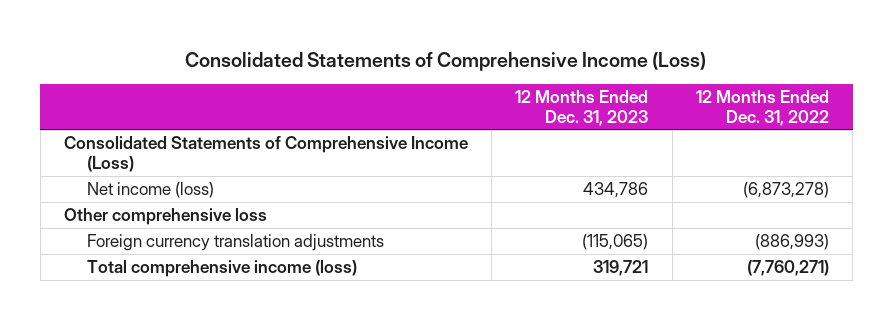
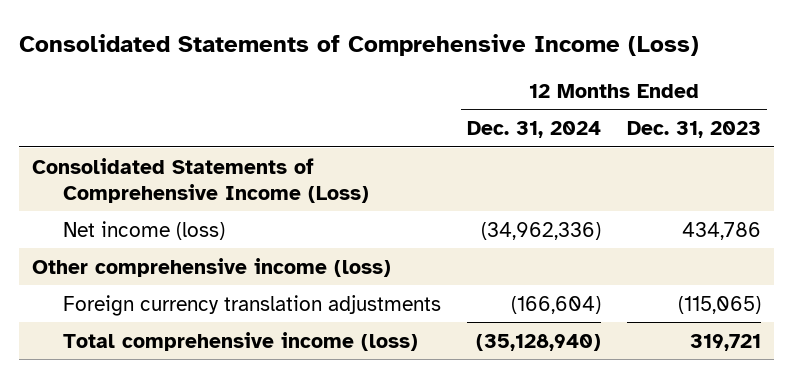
- | 12 Months Ended Dec. 31, 2023 | 12 Months Ended Dec. 31, 2022
+ | 12 Months Ended Dec. 31, 2024 | 12 Months Ended Dec. 31, 2023
- Other comprehensive loss
+ Other comprehensive income (loss)

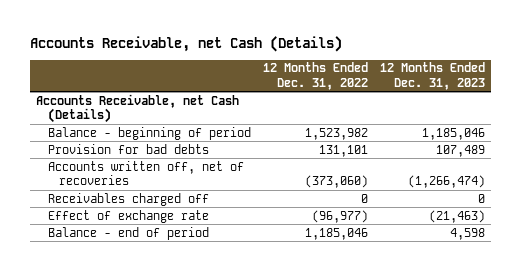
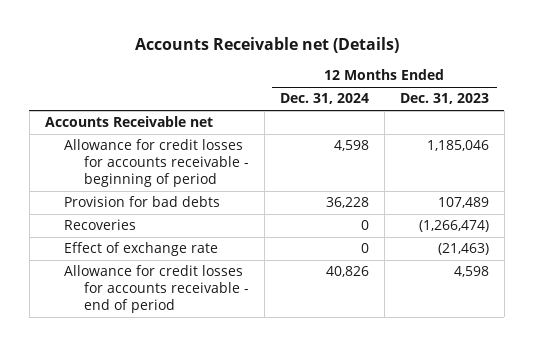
- Accounts Receivable, net Cash (Details)
+ Accounts Receivable net (Details)
- | 12 Months Ended Dec. 31, 2022 | 12 Months Ended Dec. 31, 2023
+ | 12 Months Ended Dec. 31, 2024 | 12 Months Ended Dec. 31, 2023
- Accounts Receivable, net Cash (Details)
- Balance - beginning of period | 1,523,982 | 1,185,046
+ Accounts Receivable net
+ Allowance for credit losses for accounts receivable - beginning of period | 4,598 | 1,185,046
- Accounts written off, net of recoveries | (373,060) | (1,266,474)
- Receivables charged off | 0 | 0
+ Recoveries | 0 | (1,266,474)
- Balance - end of period | 1,185,046 | 4,598
+ Allowance for credit losses for accounts receivable - end of period | 40,826 | 4,598

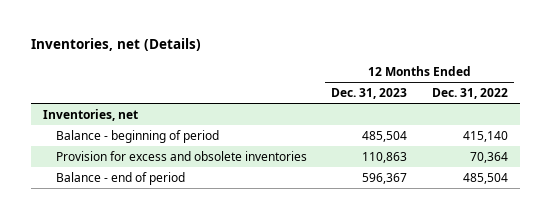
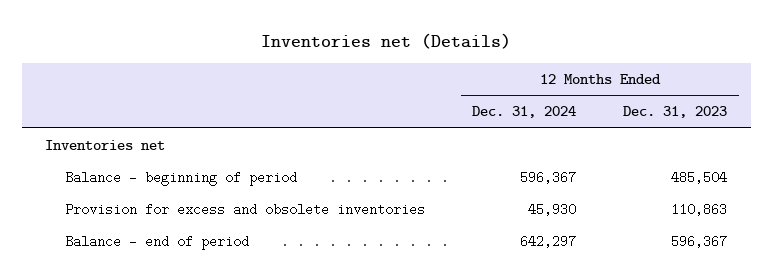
- Inventories, net (Details)
+ Inventories net (Details)
- | 12 Months Ended Dec. 31, 2023 | 12 Months Ended Dec. 31, 2022
+ | 12 Months Ended Dec. 31, 2024 | 12 Months Ended Dec. 31, 2023
- Inventories, net
+ Inventories net

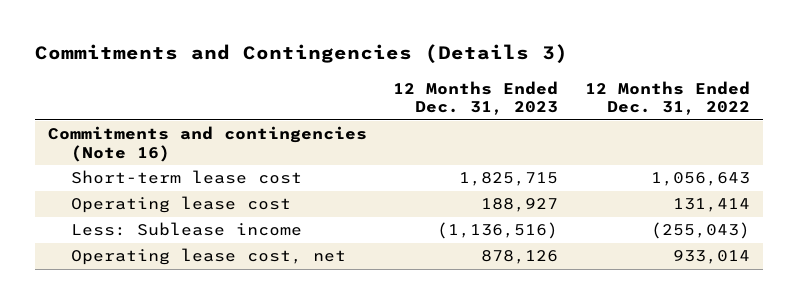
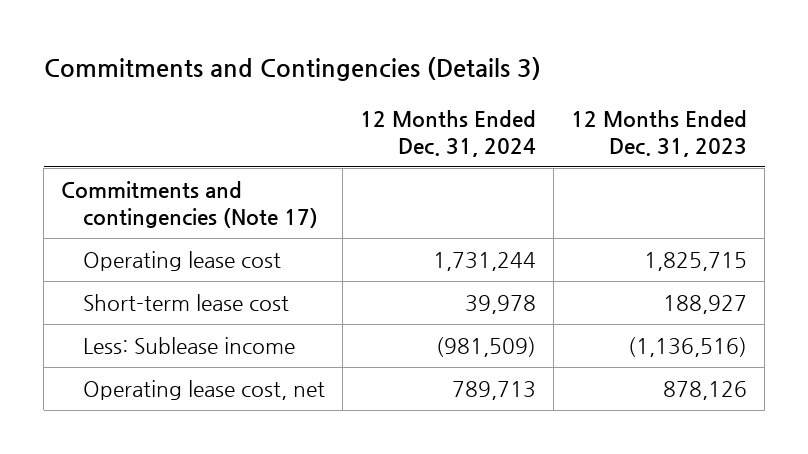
- | 12 Months Ended Dec. 31, 2023 | 12 Months Ended Dec. 31, 2022
+ | 12 Months Ended Dec. 31, 2024 | 12 Months Ended Dec. 31, 2023
- Commitments and contingencies (Note 16)
- Short-term lease cost | 1,825,715 | 1,056,643
- Operating lease cost | 188,927 | 131,414
+ Commitments and contingencies (Note 17)
+ Operating lease cost | 1,731,244 | 1,825,715
+ Short-term lease cost | 39,978 | 188,927

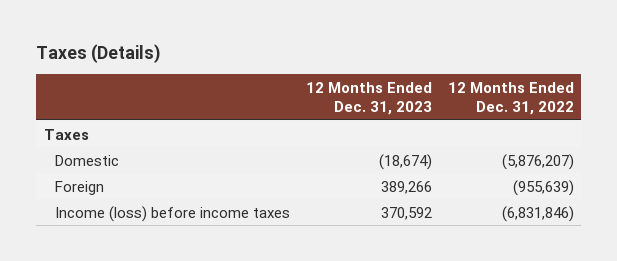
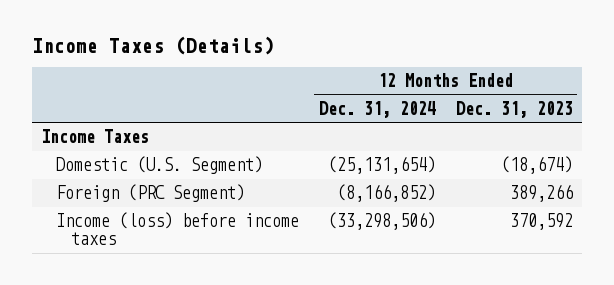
- Taxes (Details)
+ Income Taxes (Details)
- | 12 Months Ended Dec. 31, 2023 | 12 Months Ended Dec. 31, 2022
+ | 12 Months Ended Dec. 31, 2024 | 12 Months Ended Dec. 31, 2023
- Taxes
- Domestic | (18,674) | (5,876,207)
- Foreign | 389,266 | (955,639)
+ Income Taxes
+ Domestic (U.S. Segment) | (25,131,654) | (18,674)
+ Foreign (PRC Segment) | (8,166,852) | 389,266

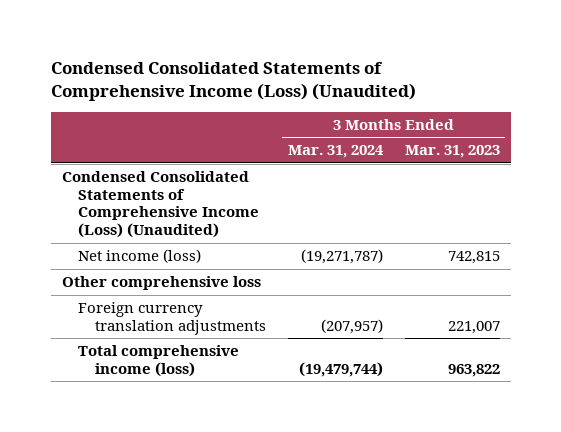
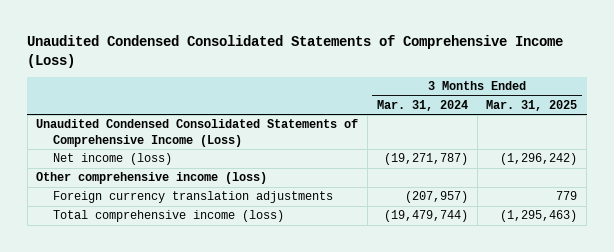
- Condensed Consolidated Statements of Comprehensive Income (Loss) (Unaudited)
+ Unaudited Condensed Consolidated Statements of Comprehensive Income (Loss)
- | 3 Months Ended Mar. 31, 2024 | 3 Months Ended Mar. 31, 2023
+ | 3 Months Ended Mar. 31, 2024 | 3 Months Ended Mar. 31, 2025
- Condensed Consolidated Statements of Comprehensive Income (Loss) (Unaudited)
+ Unaudited Condensed Consolidated Statements of Comprehensive Income (Loss)
- Other comprehensive loss
+ Other comprehensive income (loss)

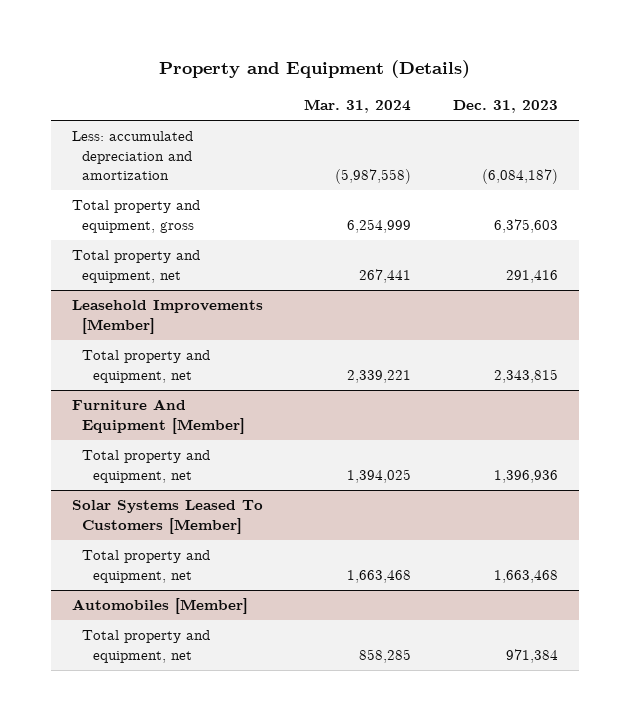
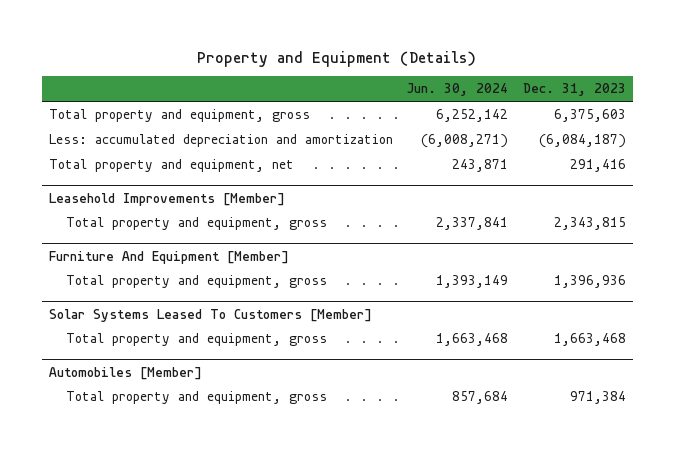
- | Mar. 31, 2024 | Dec. 31, 2023
+ | Jun. 30, 2024 | Dec. 31, 2023
moved down: Less: accumulated depreciation and amortization | (6,008,271) | (6,084,187)
@ Leasehold Improvements [Member]
- Total property and equipment, net | 2,339,221 | 2,343,815
+ Total property and equipment, gross | 2,337,841 | 2,343,815
@ Furniture And Equipment [Member]
- Total property and equipment, net | 1,394,025 | 1,396,936
+ Total property and equipment, gross | 1,393,149 | 1,396,936
@ Solar Systems Leased To Customers [Member]
- Total property and equipment, net | 1,663,468 | 1,663,468
+ Total property and equipment, gross | 1,663,468 | 1,663,468
@ Automobiles [Member]
- Total property and equipment, net | 858,285 | 971,384
+ Total property and equipment, gross | 857,684 | 971,384

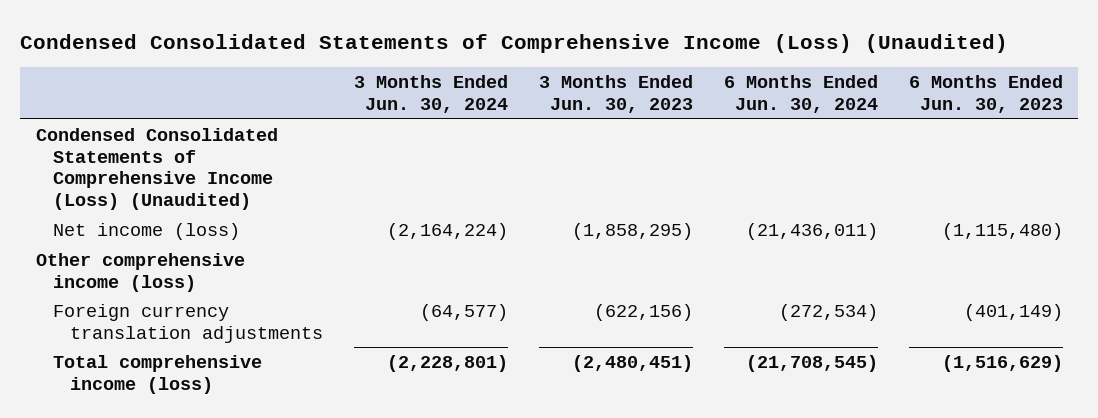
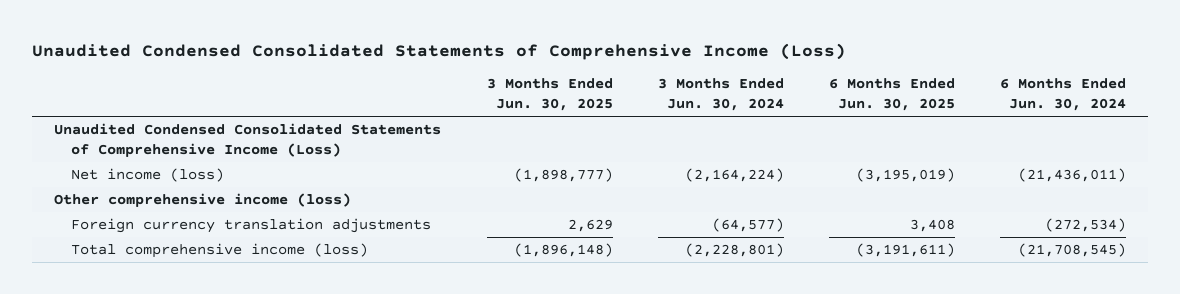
- Condensed Consolidated Statements of Comprehensive Income (Loss) (Unaudited)
+ Unaudited Condensed Consolidated Statements of Comprehensive Income (Loss)
- | 3 Months Ended Jun. 30, 2024 | 3 Months Ended Jun. 30, 2023 | 6 Months Ended Jun. 30, 2024 | 6 Months Ended Jun. 30, 2023
+ | 3 Months Ended Jun. 30, 2025 | 3 Months Ended Jun. 30, 2024 | 6 Months Ended Jun. 30, 2025 | 6 Months Ended Jun. 30, 2024
- Condensed Consolidated Statements of Comprehensive Income (Loss) (Unaudited)
+ Unaudited Condensed Consolidated Statements of Comprehensive Income (Loss)

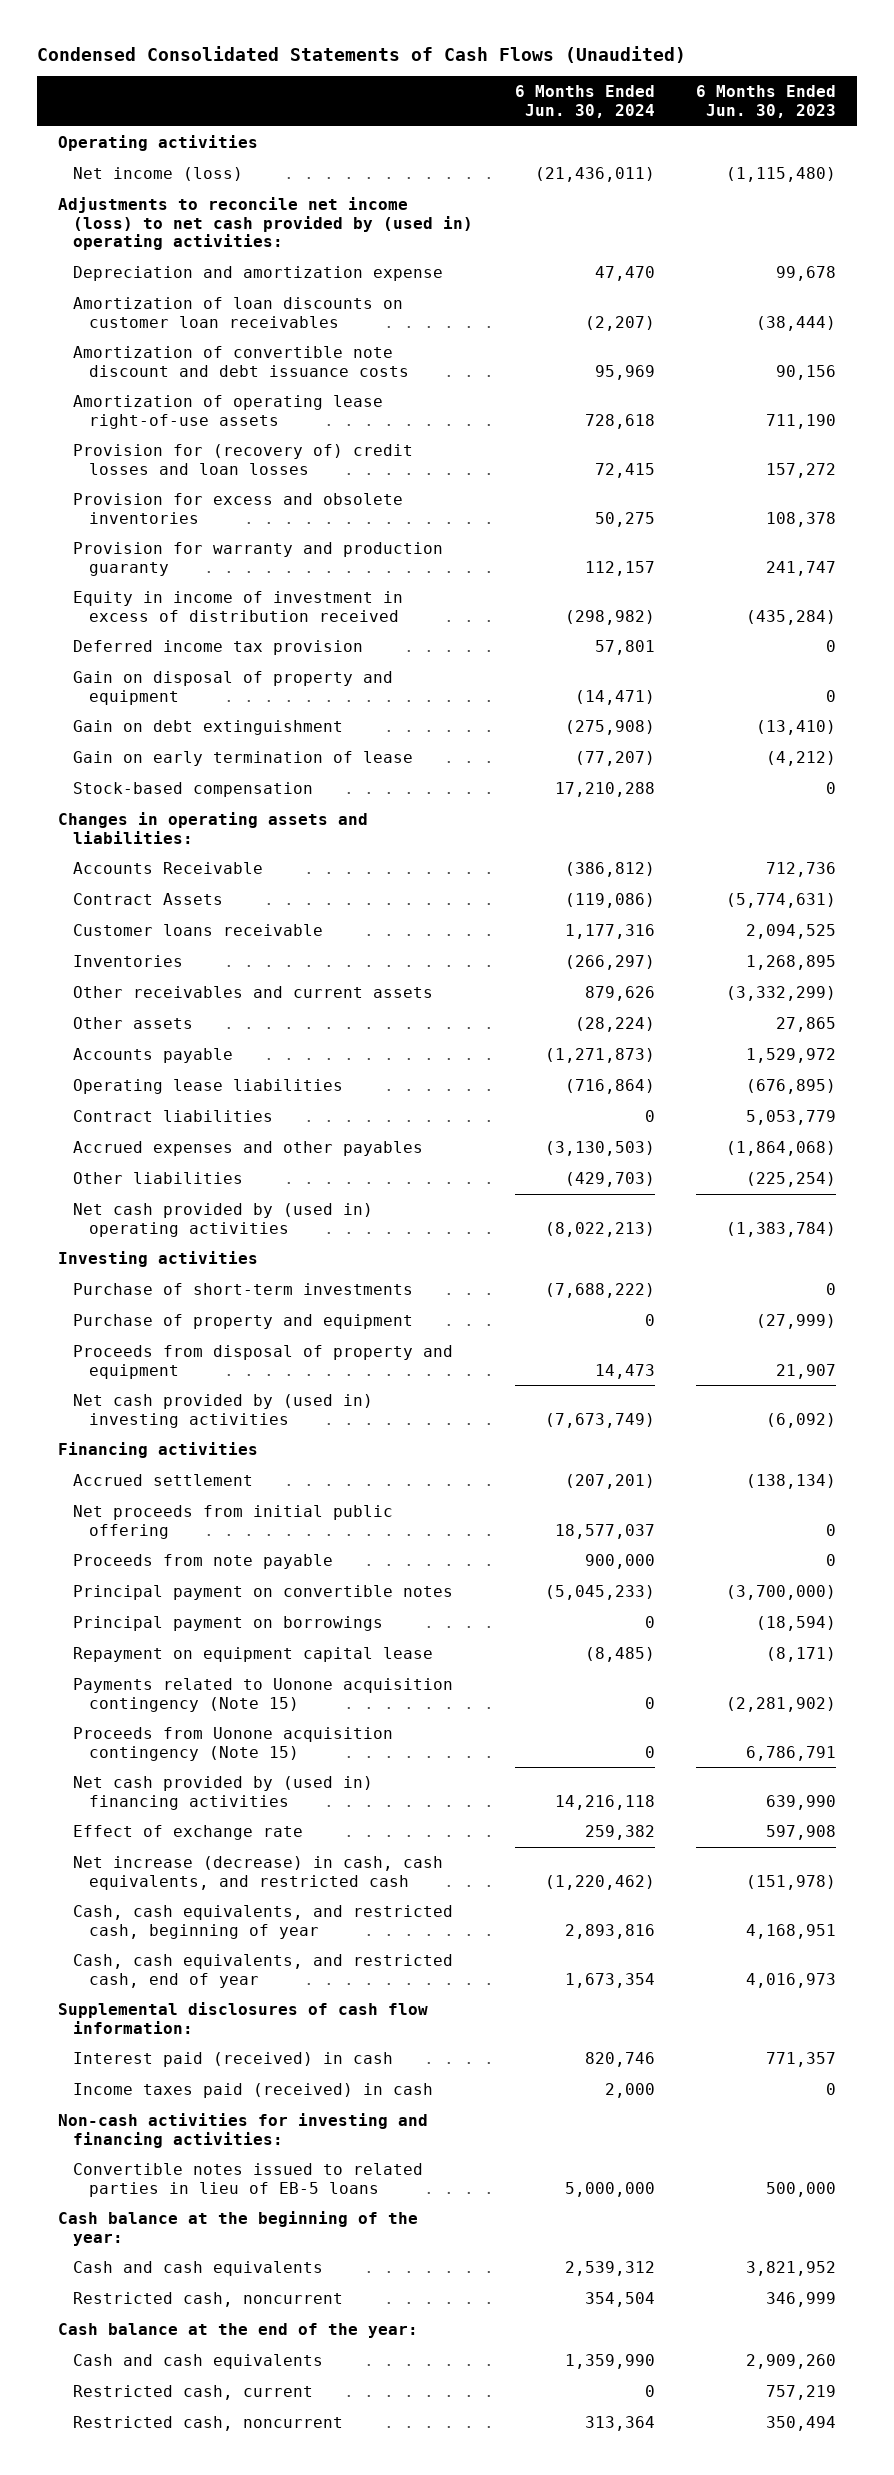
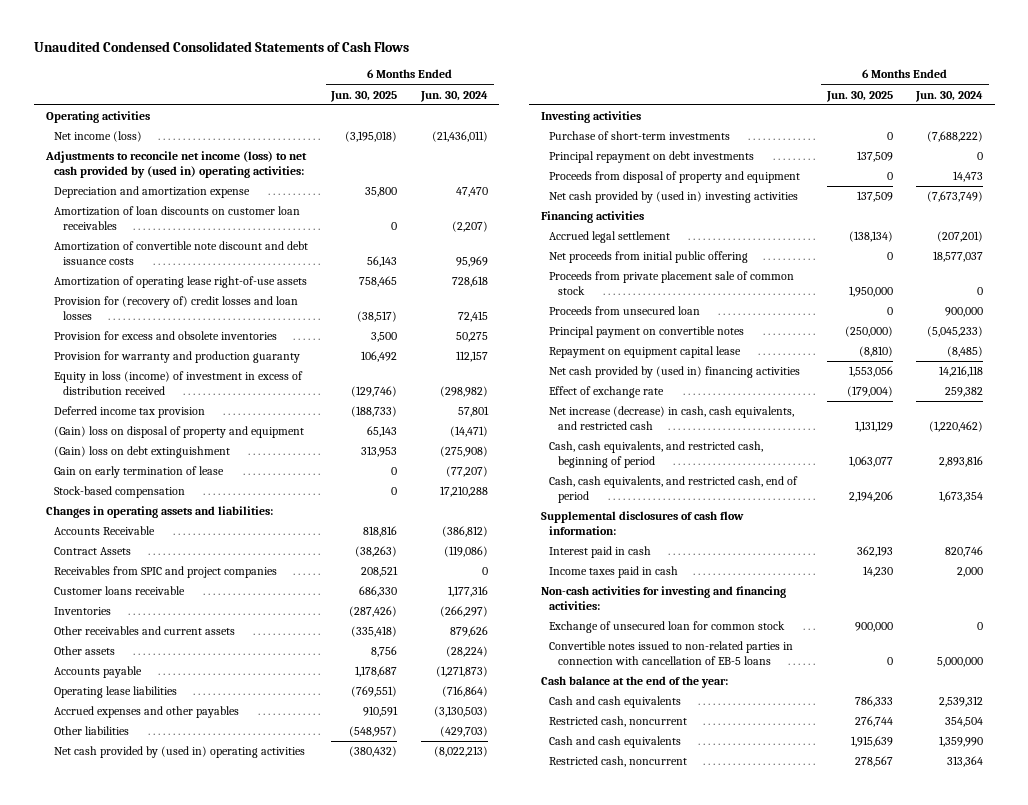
- Condensed Consolidated Statements of Cash Flows (Unaudited)
+ Unaudited Condensed Consolidated Statements of Cash Flows
- | 6 Months Ended Jun. 30, 2024 | 6 Months Ended Jun. 30, 2023
+ | 6 Months Ended Jun. 30, 2025 | 6 Months Ended Jun. 30, 2024
- Equity in income of investment in excess of distribution received | (298,982) | (435,284)
+ Equity in loss (income) of investment in excess of distribution received | (129,746) | (298,982)
- Gain on disposal of property and equipment | (14,471) | 0
- Gain on debt extinguishment | (275,908) | (13,410)
+ (Gain) loss on disposal of property and equipment | 65,143 | (14,471)
+ (Gain) loss on debt extinguishment | 313,953 | (275,908)
+ Receivables from SPIC and project companies | 208,521 | 0
- Contract liabilities | 0 | 5,053,779
- Purchase of property and equipment | 0 | (27,999)
+ Principal repayment on debt investments | 137,509 | 0
- Accrued settlement | (207,201) | (138,134)
+ Accrued legal settlement | (138,134) | (207,201)
- Proceeds from note payable | 900,000 | 0
+ Proceeds from private placement sale of common stock | 1,950,000 | 0
+ Proceeds from unsecured loan | 0 | 900,000
- Principal payment on borrowings | 0 | (18,594)
- Payments related to Uonone acquisition contingency (Note 15) | 0 | (2,281,902)
- Proceeds from Uonone acquisition contingency (Note 15) | 0 | 6,786,791
- Cash, cash equivalents, and restricted cash, beginning of year | 2,893,816 | 4,168,951
- Cash, cash equivalents, and restricted cash, end of year | 1,673,354 | 4,016,973
+ Cash, cash equivalents, and restricted cash, beginning of period | 1,063,077 | 2,893,816
+ Cash, cash equivalents, and restricted cash, end of period | 2,194,206 | 1,673,354
- Interest paid (received) in cash | 820,746 | 771,357
- Income taxes paid (received) in cash | 2,000 | 0
+ Interest paid in cash | 362,193 | 820,746
+ Income taxes paid in cash | 14,230 | 2,000
- Convertible notes issued to related parties in lieu of EB-5 loans | 5,000,000 | 500,000
- Cash balance at the beginning of the year:
+ Exchange of unsecured loan for common stock | 900,000 | 0
+ Convertible notes issued to non-related parties in connection with cancellation of EB-5 loans | 0 | 5,000,000
moved up: Cash balance at the end of the year:
- Restricted cash, current | 0 | 757,219

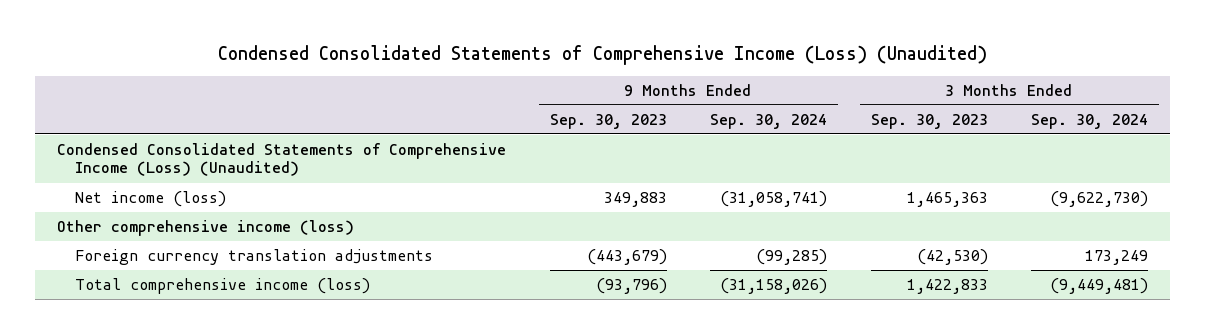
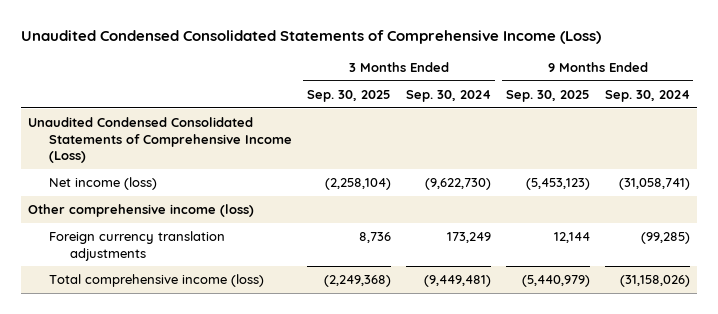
- Condensed Consolidated Statements of Comprehensive Income (Loss) (Unaudited)
+ Unaudited Condensed Consolidated Statements of Comprehensive Income (Loss)
- | 9 Months Ended Sep. 30, 2023 | 9 Months Ended Sep. 30, 2024 | 3 Months Ended Sep. 30, 2023 | 3 Months Ended Sep. 30, 2024
+ | 3 Months Ended Sep. 30, 2025 | 3 Months Ended Sep. 30, 2024 | 9 Months Ended Sep. 30, 2025 | 9 Months Ended Sep. 30, 2024
- Condensed Consolidated Statements of Comprehensive Income (Loss) (Unaudited)
+ Unaudited Condensed Consolidated Statements of Comprehensive Income (Loss)

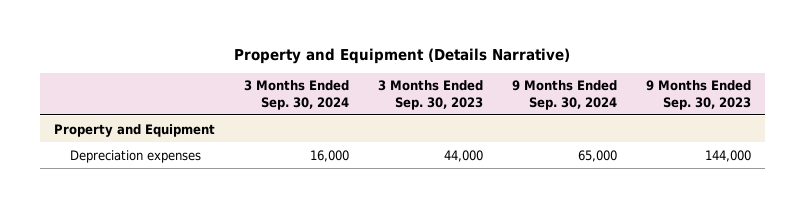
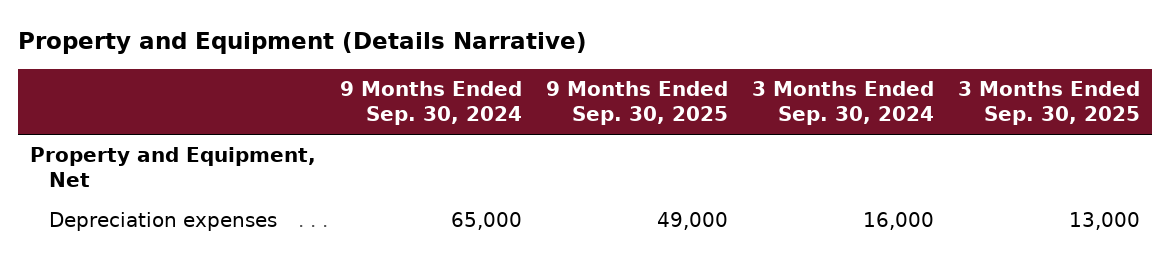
- | 3 Months Ended Sep. 30, 2024 | 3 Months Ended Sep. 30, 2023 | 9 Months Ended Sep. 30, 2024 | 9 Months Ended Sep. 30, 2023
+ | 9 Months Ended Sep. 30, 2024 | 9 Months Ended Sep. 30, 2025 | 3 Months Ended Sep. 30, 2024 | 3 Months Ended Sep. 30, 2025
- Property and Equipment
+ Property and Equipment, Net

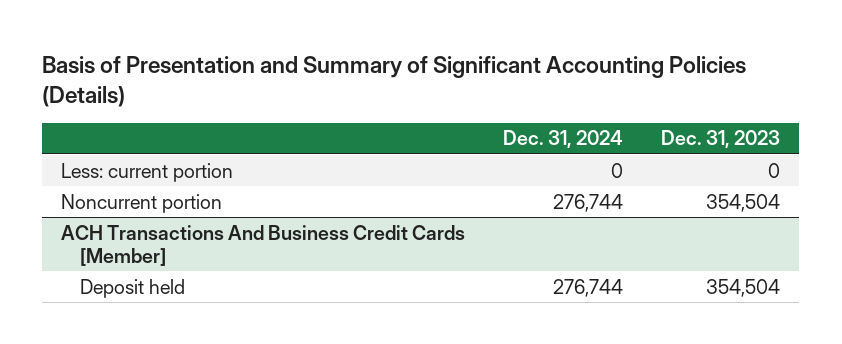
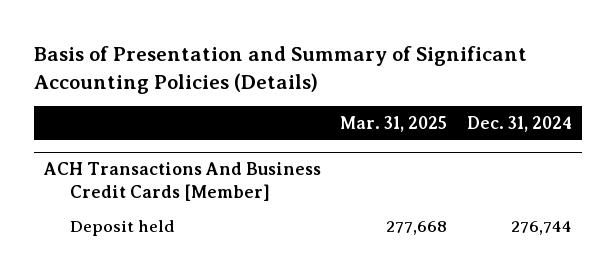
- | Dec. 31, 2024 | Dec. 31, 2023
+ | Mar. 31, 2025 | Dec. 31, 2024
- Less: current portion | 0 | 0
- Noncurrent portion | 276,744 | 354,504

